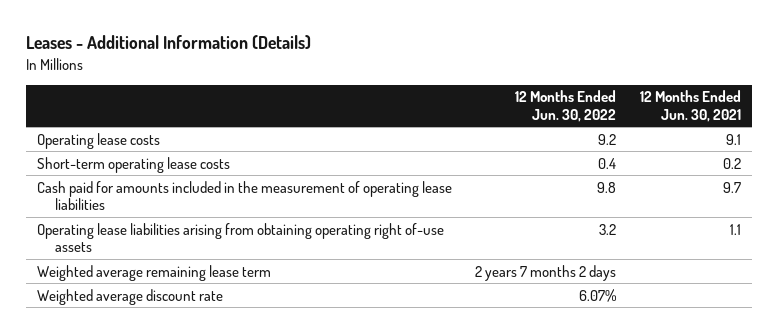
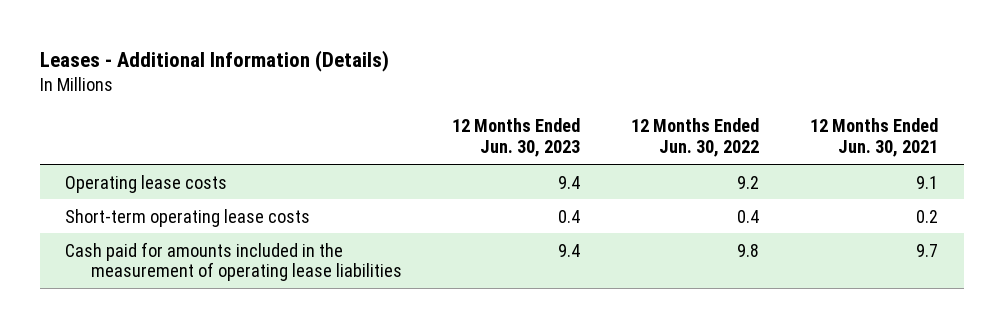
- | 12 Months Ended Jun. 30, 2022 | 12 Months Ended Jun. 30, 2021
+ | 12 Months Ended Jun. 30, 2023 | 12 Months Ended Jun. 30, 2022 | 12 Months Ended Jun. 30, 2021
- Operating lease liabilities arising from obtaining operating right of-use assets | 3.2 | 1.1
- Weighted average remaining lease term | 2 years 7 months 2 days |
- Weighted average discount rate | 6.07% |

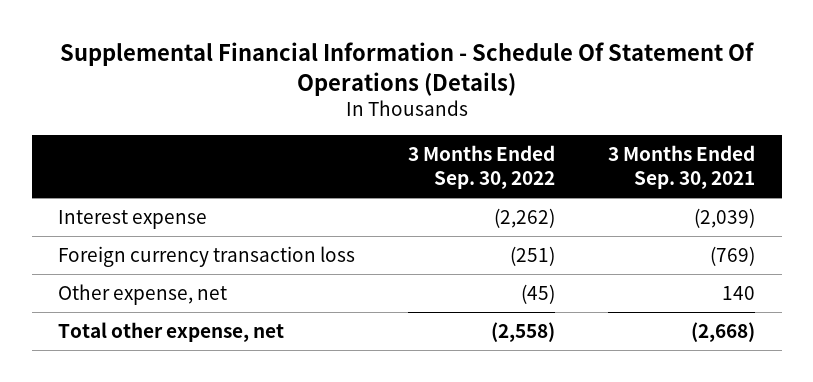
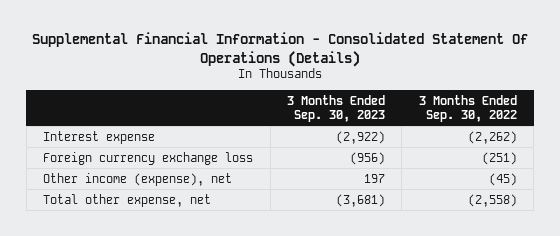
- Supplemental Financial Information - Schedule Of Statement Of Operations (Details)
+ Supplemental Financial Information - Consolidated Statement Of Operations (Details)
- | 3 Months Ended Sep. 30, 2022 | 3 Months Ended Sep. 30, 2021
+ | 3 Months Ended Sep. 30, 2023 | 3 Months Ended Sep. 30, 2022
- Foreign currency transaction loss | (251) | (769)
- Other expense, net | (45) | 140
+ Foreign currency exchange loss | (956) | (251)
+ Other income (expense), net | 197 | (45)

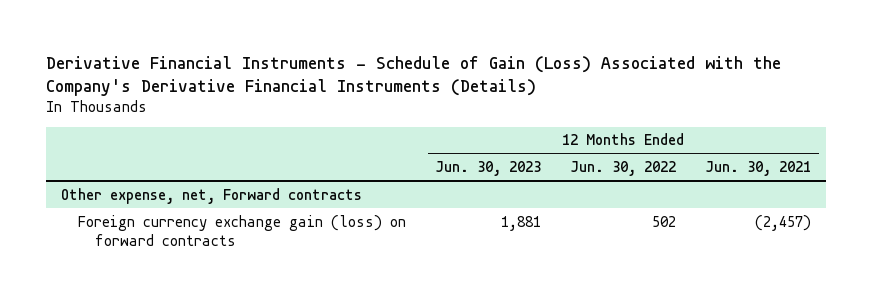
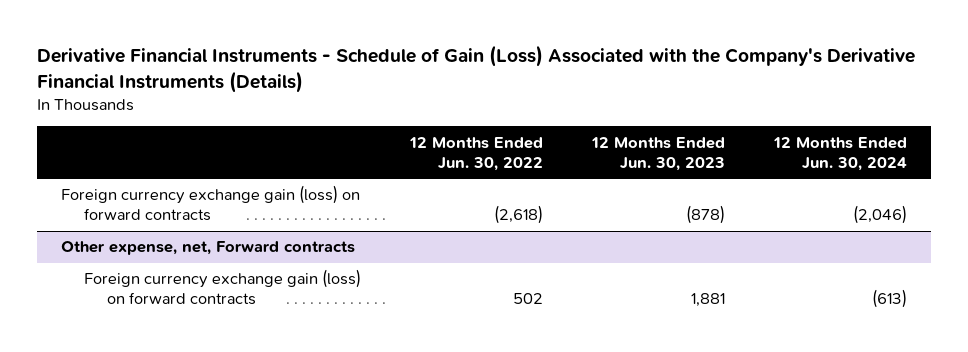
- | 12 Months Ended Jun. 30, 2023 | 12 Months Ended Jun. 30, 2022 | 12 Months Ended Jun. 30, 2021
+ | 12 Months Ended Jun. 30, 2022 | 12 Months Ended Jun. 30, 2023 | 12 Months Ended Jun. 30, 2024
+ Foreign currency exchange gain (loss) on forward contracts | (2,618) | (878) | (2,046)

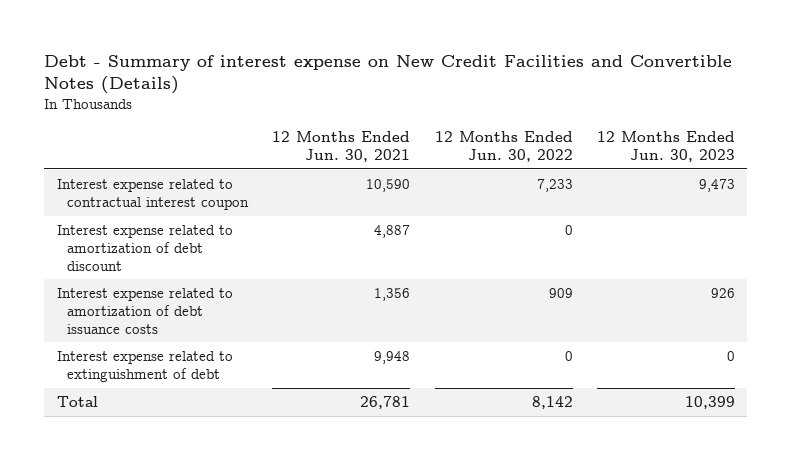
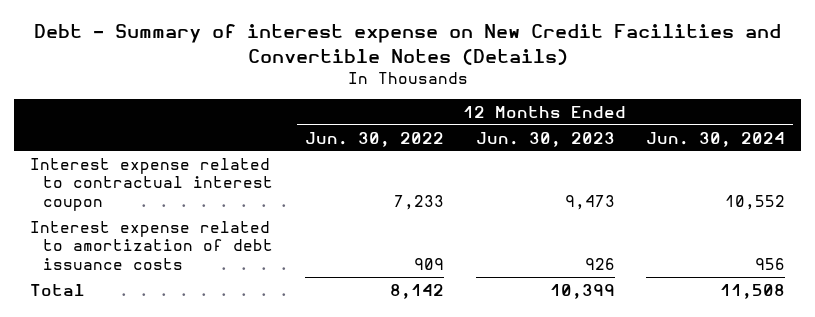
- | 12 Months Ended Jun. 30, 2021 | 12 Months Ended Jun. 30, 2022 | 12 Months Ended Jun. 30, 2023
+ | 12 Months Ended Jun. 30, 2022 | 12 Months Ended Jun. 30, 2023 | 12 Months Ended Jun. 30, 2024
- Interest expense related to amortization of debt discount | 4,887 | 0 |
- Interest expense related to extinguishment of debt | 9,948 | 0 | 0

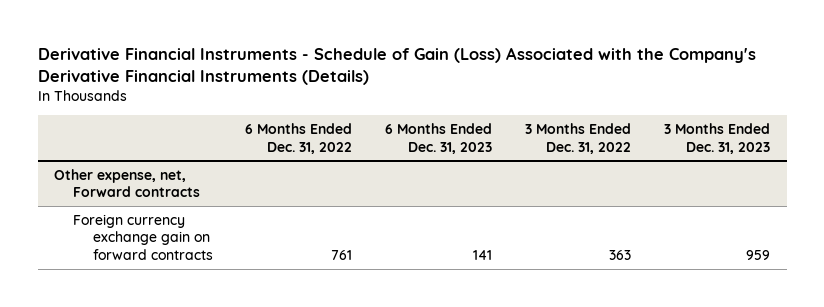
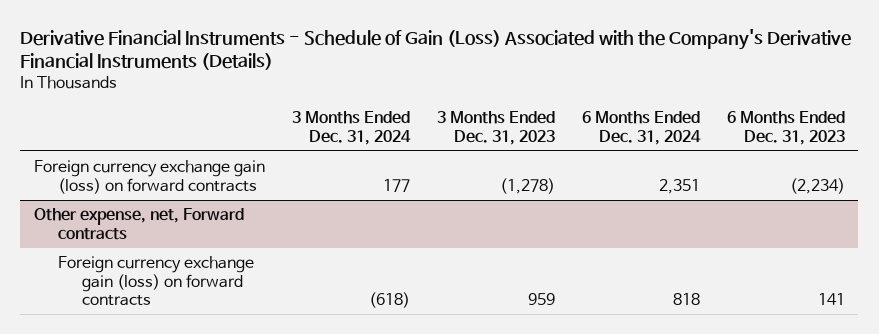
- | 6 Months Ended Dec. 31, 2022 | 6 Months Ended Dec. 31, 2023 | 3 Months Ended Dec. 31, 2022 | 3 Months Ended Dec. 31, 2023
+ | 3 Months Ended Dec. 31, 2024 | 3 Months Ended Dec. 31, 2023 | 6 Months Ended Dec. 31, 2024 | 6 Months Ended Dec. 31, 2023
+ Foreign currency exchange gain (loss) on forward contracts | 177 | (1,278) | 2,351 | (2,234)
@ Other expense, net, Forward contracts
- Foreign currency exchange gain on forward contracts | 761 | 141 | 363 | 959
+ Foreign currency exchange gain (loss) on forward contracts | (618) | 959 | 818 | 141

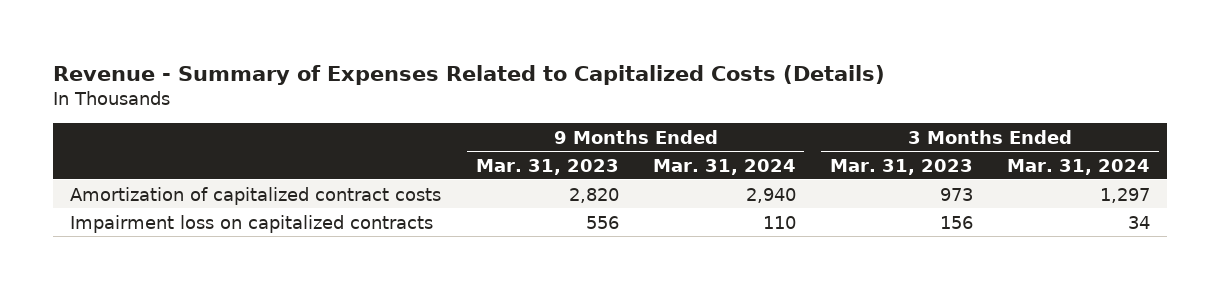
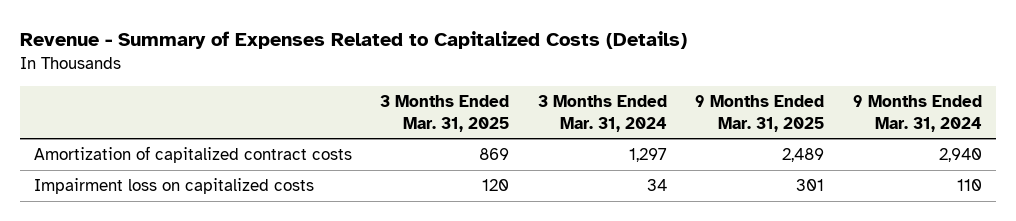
- | 9 Months Ended Mar. 31, 2023 | 9 Months Ended Mar. 31, 2024 | 3 Months Ended Mar. 31, 2023 | 3 Months Ended Mar. 31, 2024
+ | 3 Months Ended Mar. 31, 2025 | 3 Months Ended Mar. 31, 2024 | 9 Months Ended Mar. 31, 2025 | 9 Months Ended Mar. 31, 2024
- Impairment loss on capitalized contracts | 556 | 110 | 156 | 34
+ Impairment loss on capitalized costs | 120 | 34 | 301 | 110

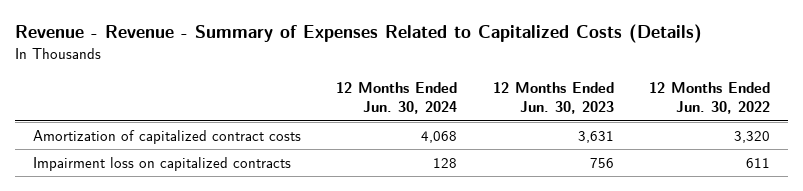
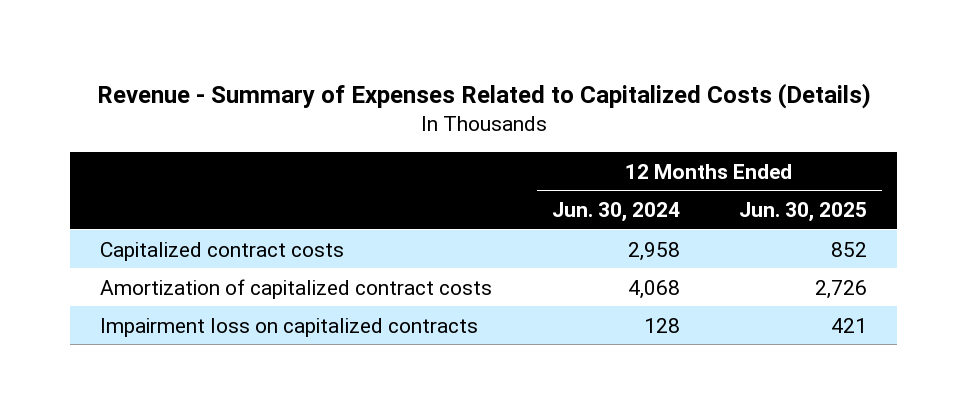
- Revenue - Revenue - Summary of Expenses Related to Capitalized Costs (Details)
+ Revenue - Summary of Expenses Related to Capitalized Costs (Details)
- | 12 Months Ended Jun. 30, 2024 | 12 Months Ended Jun. 30, 2023 | 12 Months Ended Jun. 30, 2022
+ | 12 Months Ended Jun. 30, 2024 | 12 Months Ended Jun. 30, 2025
+ Capitalized contract costs | 2,958 | 852

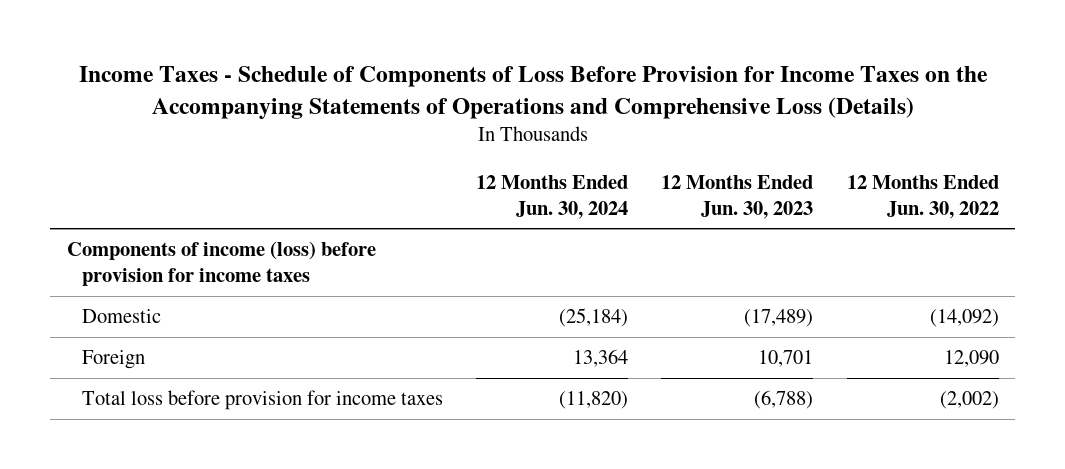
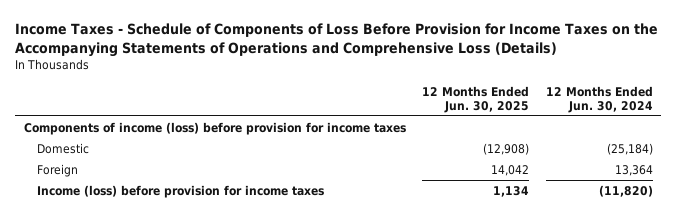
- | 12 Months Ended Jun. 30, 2024 | 12 Months Ended Jun. 30, 2023 | 12 Months Ended Jun. 30, 2022
+ | 12 Months Ended Jun. 30, 2025 | 12 Months Ended Jun. 30, 2024
- Total loss before provision for income taxes | (11,820) | (6,788) | (2,002)
+ Income (loss) before provision for income taxes | 1,134 | (11,820)

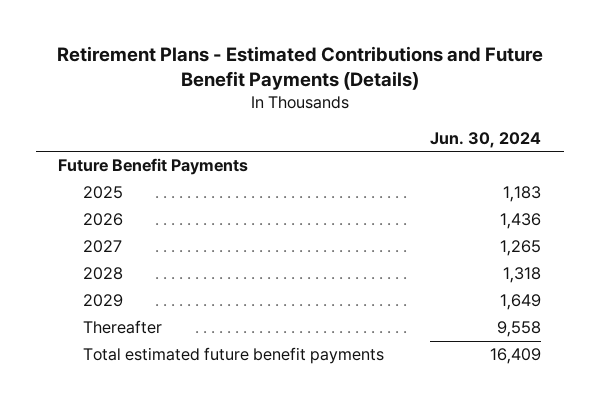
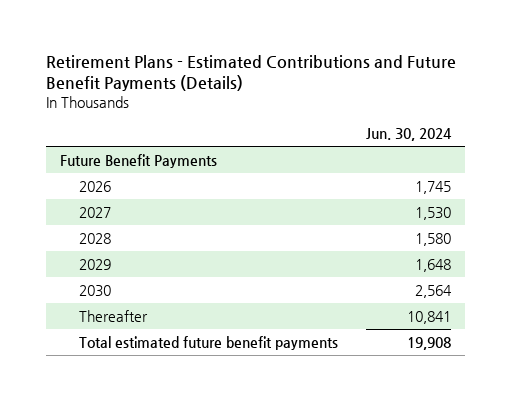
- 2025 | 1,183
- 2026 | 1,436
- 2027 | 1,265
- 2028 | 1,318
- 2029 | 1,649
- Thereafter | 9,558
- Total estimated future benefit payments | 16,409
+ 2026 | 1,745
+ 2027 | 1,530
+ 2028 | 1,580
+ 2029 | 1,648
+ 2030 | 2,564
+ Thereafter | 10,841
+ Total estimated future benefit payments | 19,908

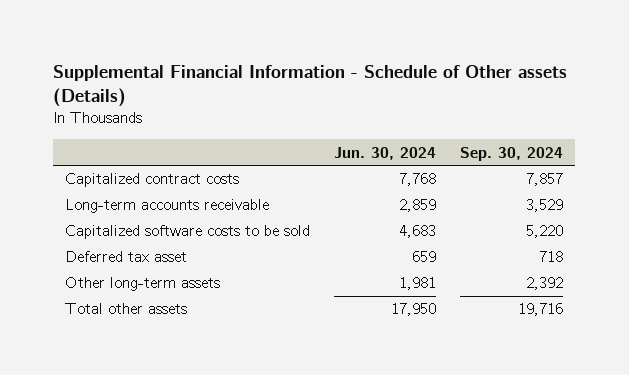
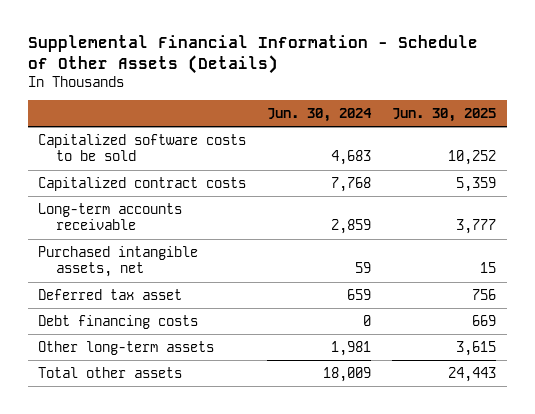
- Supplemental Financial Information - Schedule of Other assets (Details)
+ Supplemental Financial Information - Schedule of Other Assets (Details)
- | Jun. 30, 2024 | Sep. 30, 2024
+ | Jun. 30, 2024 | Jun. 30, 2025
moved up: Capitalized software costs to be sold | 4,683 | 10,252
+ Purchased intangible assets, net | 59 | 15
+ Debt financing costs | 0 | 669
- Total other assets | 17,950 | 19,716
+ Total other assets | 18,009 | 24,443

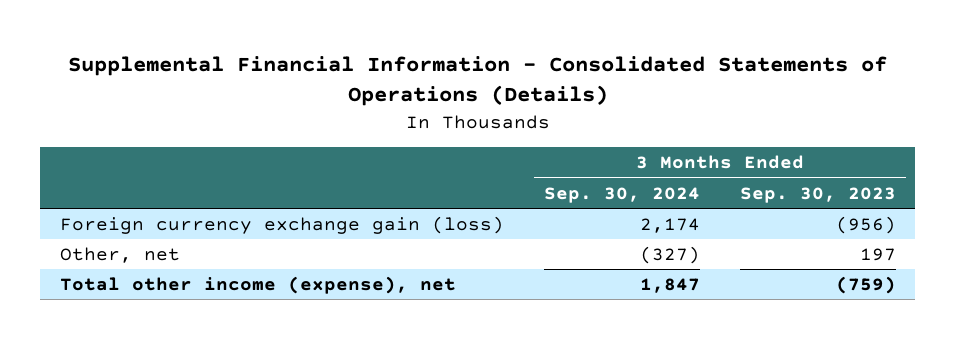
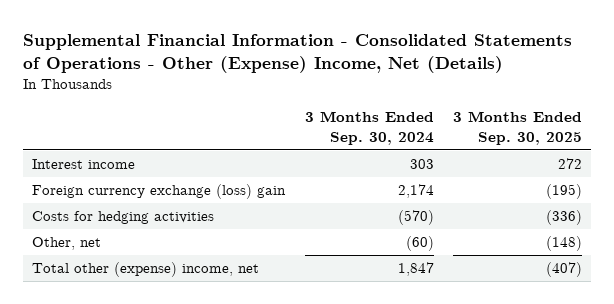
- Supplemental Financial Information - Consolidated Statements of Operations (Details)
+ Supplemental Financial Information - Consolidated Statements of Operations - Other (Expense) Income, Net (Details)
- | 3 Months Ended Sep. 30, 2024 | 3 Months Ended Sep. 30, 2023
+ | 3 Months Ended Sep. 30, 2024 | 3 Months Ended Sep. 30, 2025
- Foreign currency exchange gain (loss) | 2,174 | (956)
- Other, net | (327) | 197
- Total other income (expense), net | 1,847 | (759)
+ Interest income | 303 | 272
+ Foreign currency exchange (loss) gain | 2,174 | (195)
+ Costs for hedging activities | (570) | (336)
+ Other, net | (60) | (148)
+ Total other (expense) income, net | 1,847 | (407)

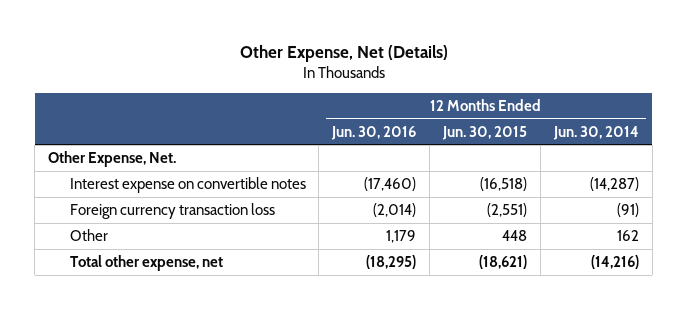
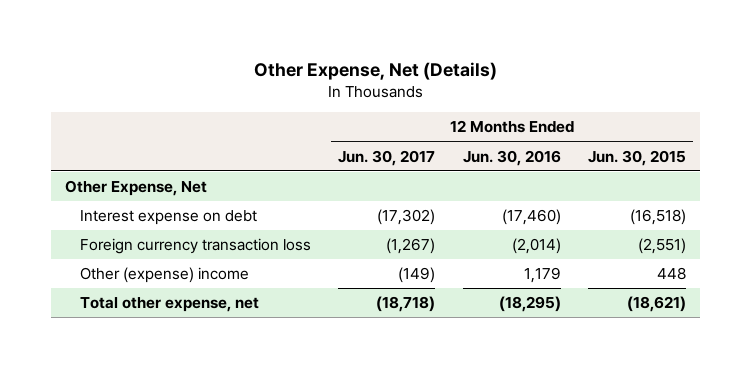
- | 12 Months Ended Jun. 30, 2016 | 12 Months Ended Jun. 30, 2015 | 12 Months Ended Jun. 30, 2014
+ | 12 Months Ended Jun. 30, 2017 | 12 Months Ended Jun. 30, 2016 | 12 Months Ended Jun. 30, 2015
- Other Expense, Net.
- Interest expense on convertible notes | (17,460) | (16,518) | (14,287)
+ Other Expense, Net
+ Interest expense on debt | (17,302) | (17,460) | (16,518)
- Other | 1,179 | 448 | 162
+ Other (expense) income | (149) | 1,179 | 448

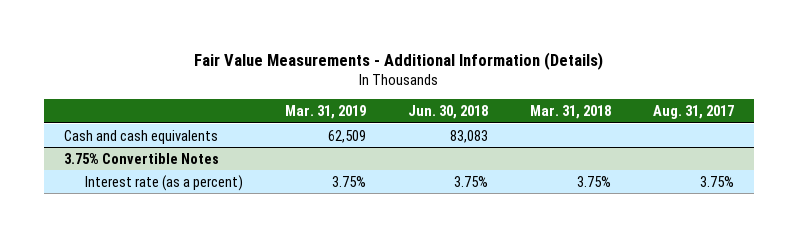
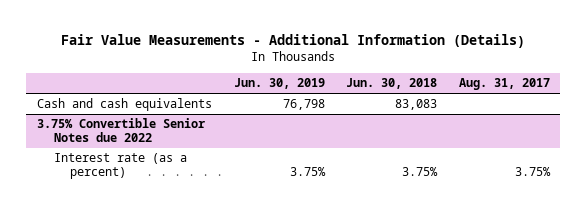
- | Mar. 31, 2019 | Jun. 30, 2018 | Mar. 31, 2018 | Aug. 31, 2017
+ | Jun. 30, 2019 | Jun. 30, 2018 | Aug. 31, 2017
- 3.75% Convertible Notes
+ 3.75% Convertible Senior Notes due 2022

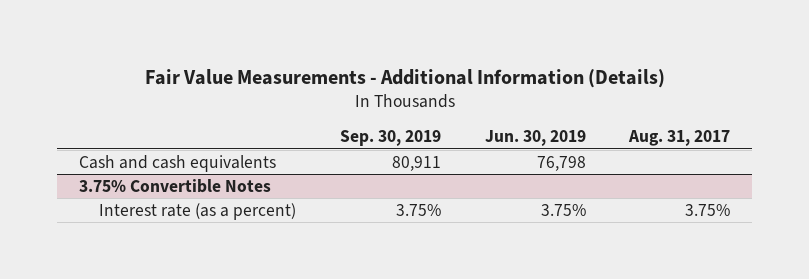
- | Jun. 30, 2019 | Jun. 30, 2018 | Aug. 31, 2017
+ | Sep. 30, 2019 | Jun. 30, 2019 | Aug. 31, 2017
- 3.75% Convertible Senior Notes due 2022
+ 3.75% Convertible Notes

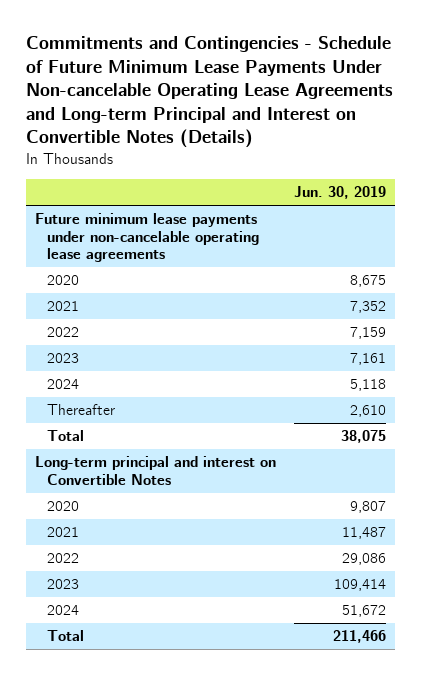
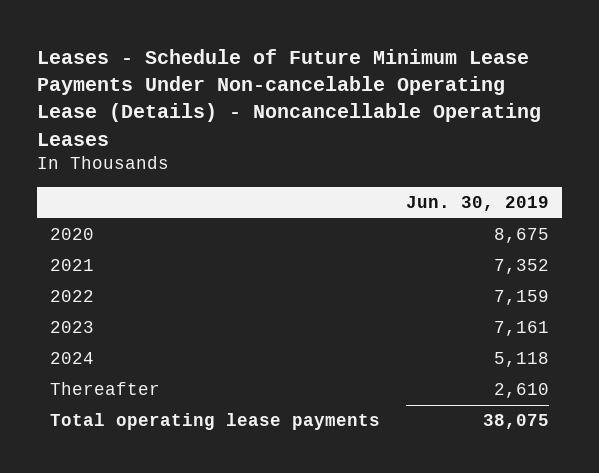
- Commitments and Contingencies - Schedule of Future Minimum Lease Payments Under Non-cancelable Operating Lease Agreements and Long-term Principal and Interest on Convertible Notes (Details)
+ Leases - Schedule of Future Minimum Lease Payments Under Non-cancelable Operating Lease (Details) - Noncancellable Operating Leases
- Future minimum lease payments under non-cancelable operating lease agreements
- Total | 38,075
- Long-term principal and interest on Convertible Notes
- 2020 | 9,807
- 2021 | 11,487
- 2022 | 29,086
- 2023 | 109,414
- 2024 | 51,672
- Total | 211,466
+ Total operating lease payments | 38,075

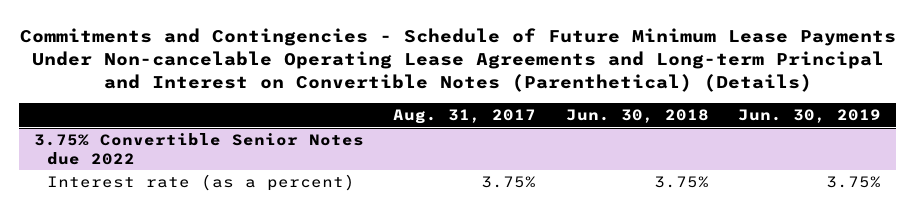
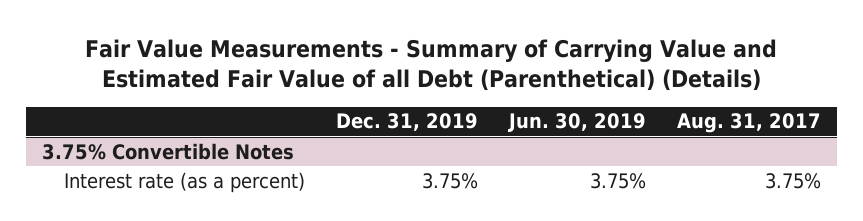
- Commitments and Contingencies - Schedule of Future Minimum Lease Payments Under Non-cancelable Operating Lease Agreements and Long-term Principal and Interest on Convertible Notes (Parenthetical) (Details)
+ Fair Value Measurements - Summary of Carrying Value and Estimated Fair Value of all Debt (Parenthetical) (Details)
- | Aug. 31, 2017 | Jun. 30, 2018 | Jun. 30, 2019
+ | Dec. 31, 2019 | Jun. 30, 2019 | Aug. 31, 2017
- 3.75% Convertible Senior Notes due 2022
+ 3.75% Convertible Notes

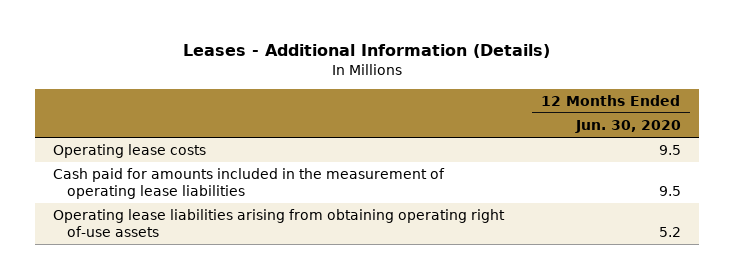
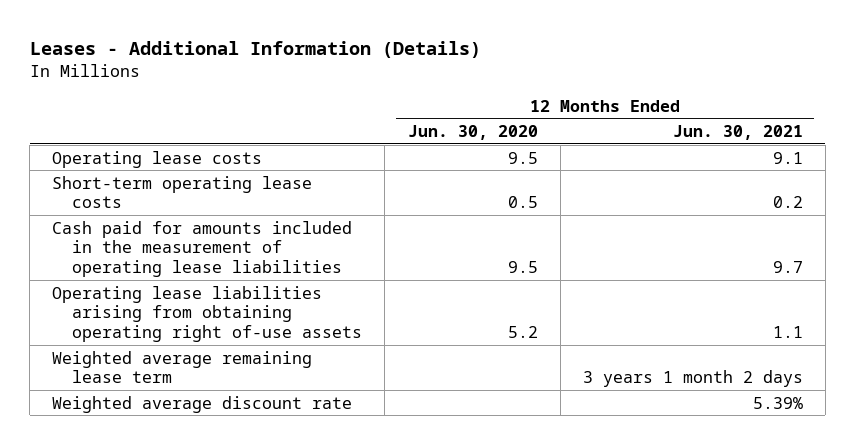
- | 12 Months Ended Jun. 30, 2020
+ | 12 Months Ended Jun. 30, 2020 | 12 Months Ended Jun. 30, 2021
+ Short-term operating lease costs | 0.5 | 0.2
+ Weighted average remaining lease term | | 3 years 1 month 2 days
+ Weighted average discount rate | | 5.39%

